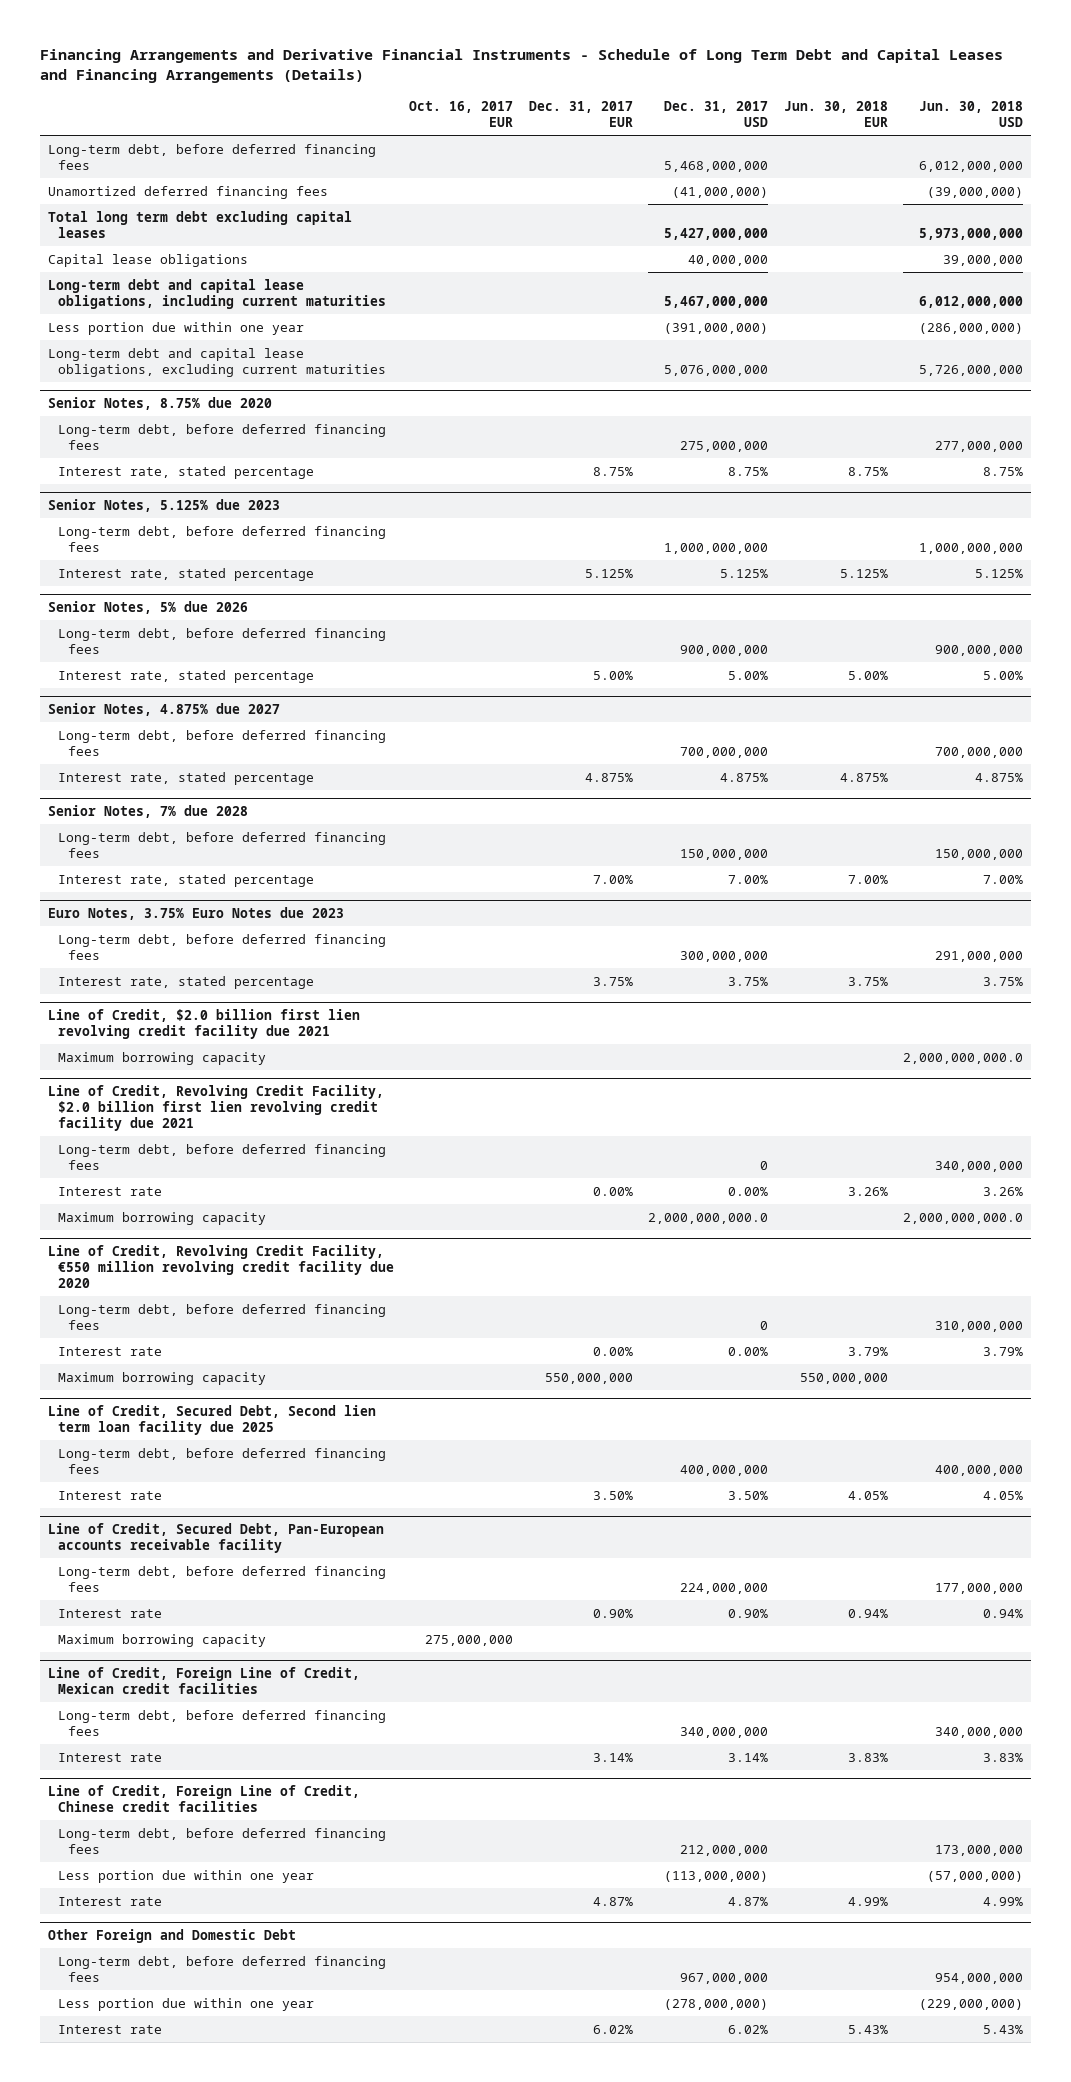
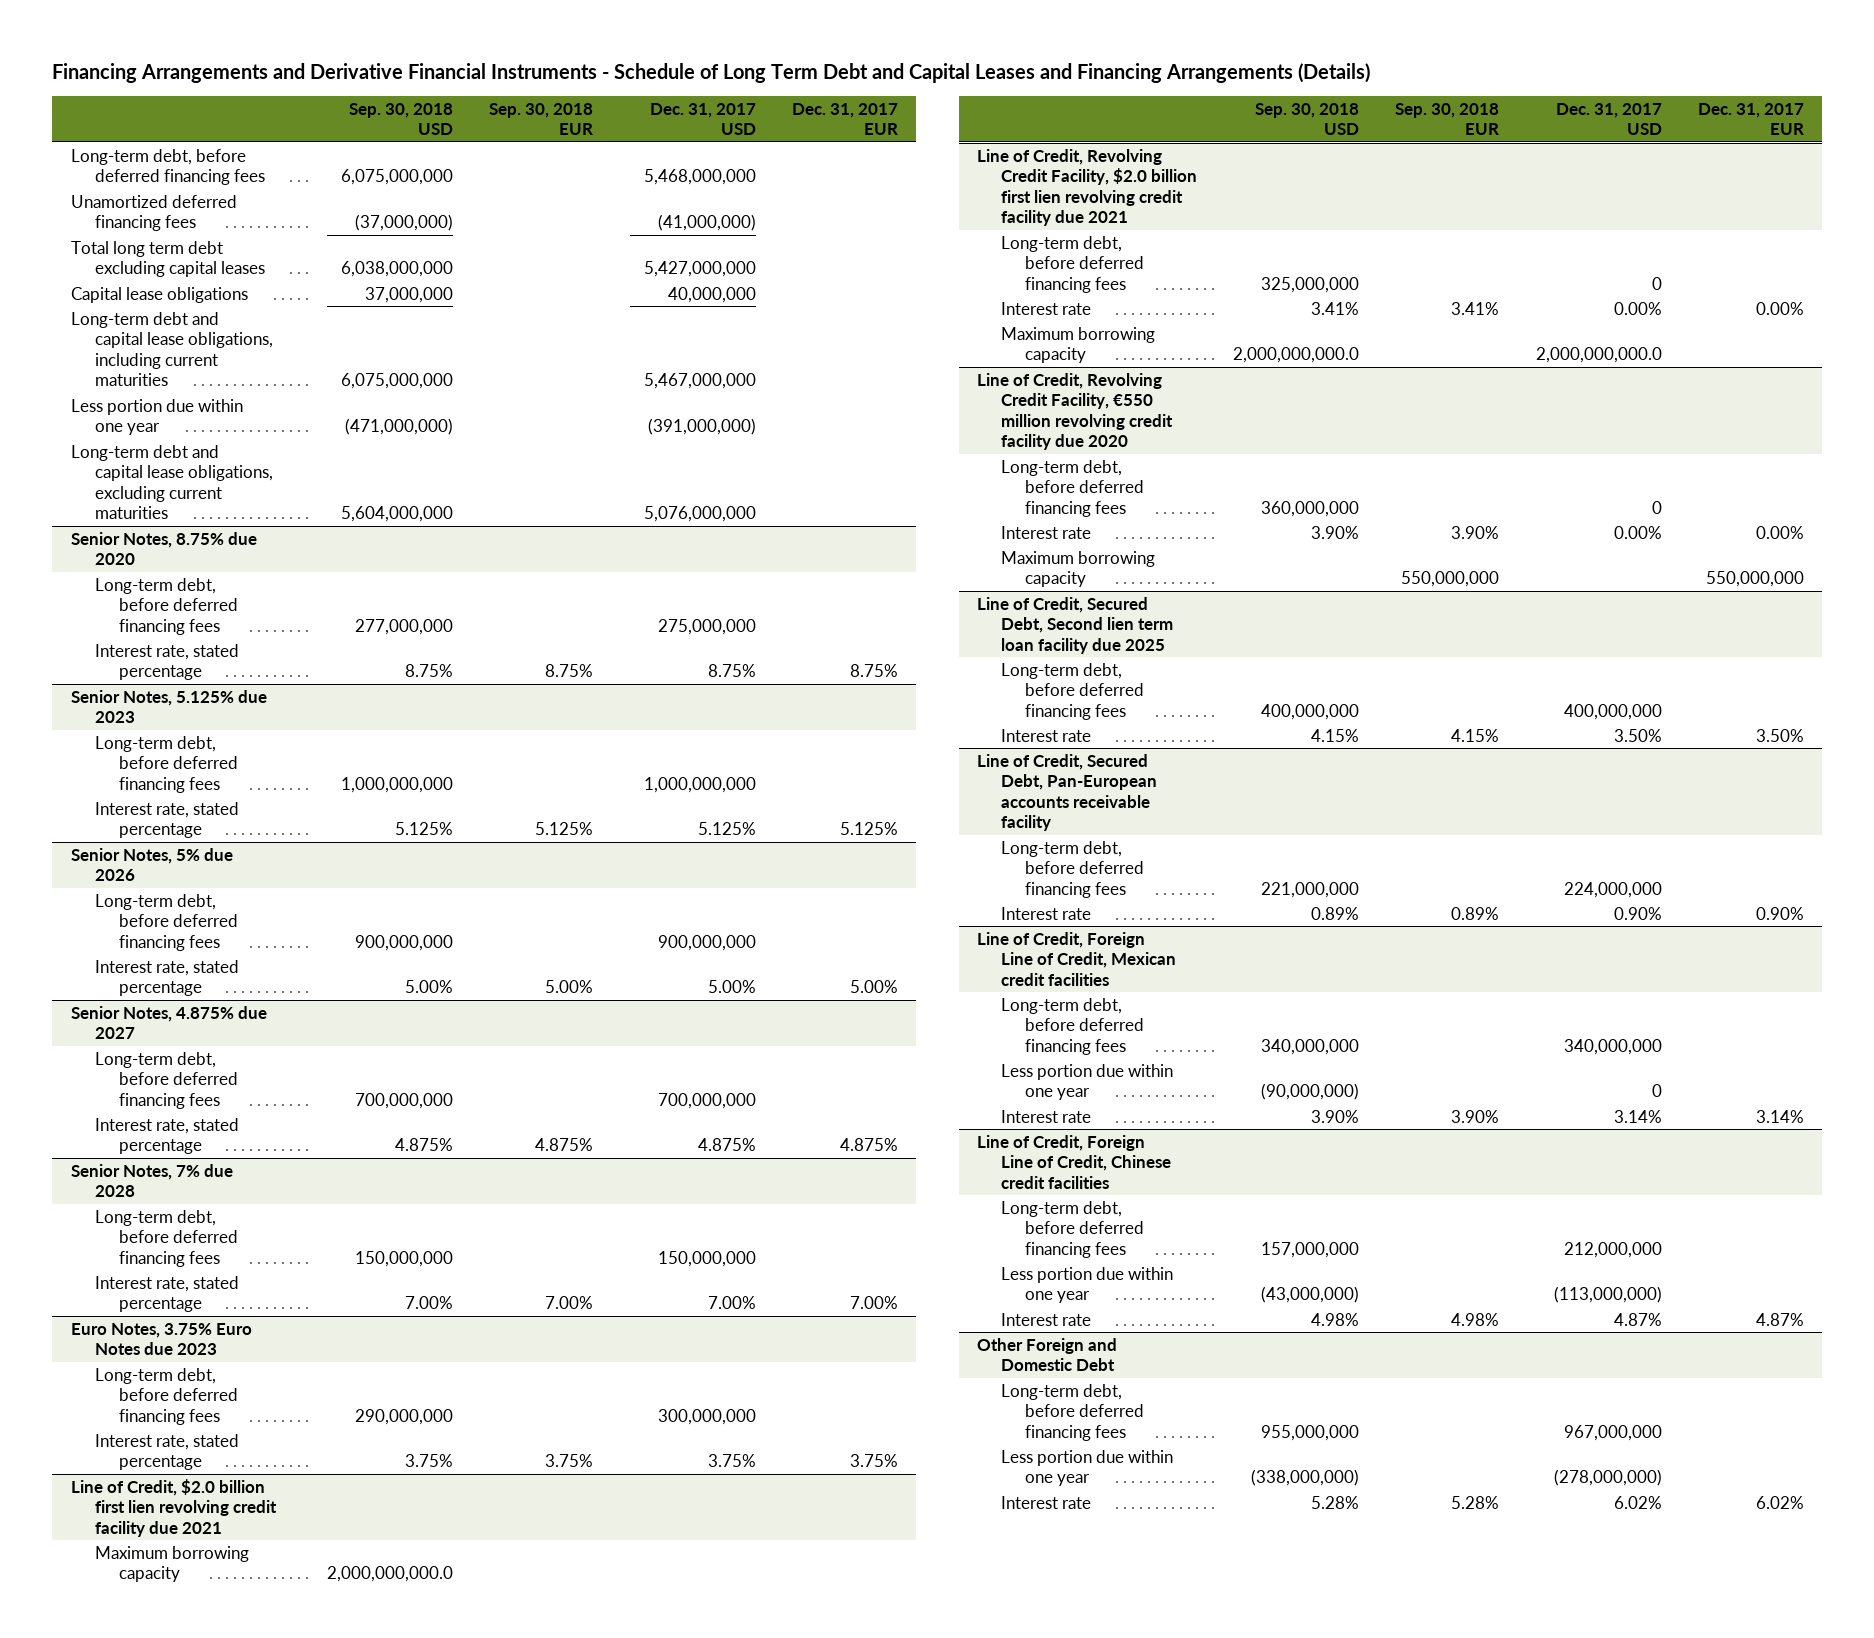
- | Oct. 16, 2017 EUR | Dec. 31, 2017 EUR | Dec. 31, 2017 USD | Jun. 30, 2018 EUR | Jun. 30, 2018 USD
+ | Sep. 30, 2018 USD | Sep. 30, 2018 EUR | Dec. 31, 2017 USD | Dec. 31, 2017 EUR
@ Line of Credit, Secured Debt, Pan-European accounts receivable facility
- Maximum borrowing capacity | 275,000,000 | | | |
@ Line of Credit, Foreign Line of Credit, Mexican credit facilities
+ Less portion due within one year | (90,000,000) | | 0 |

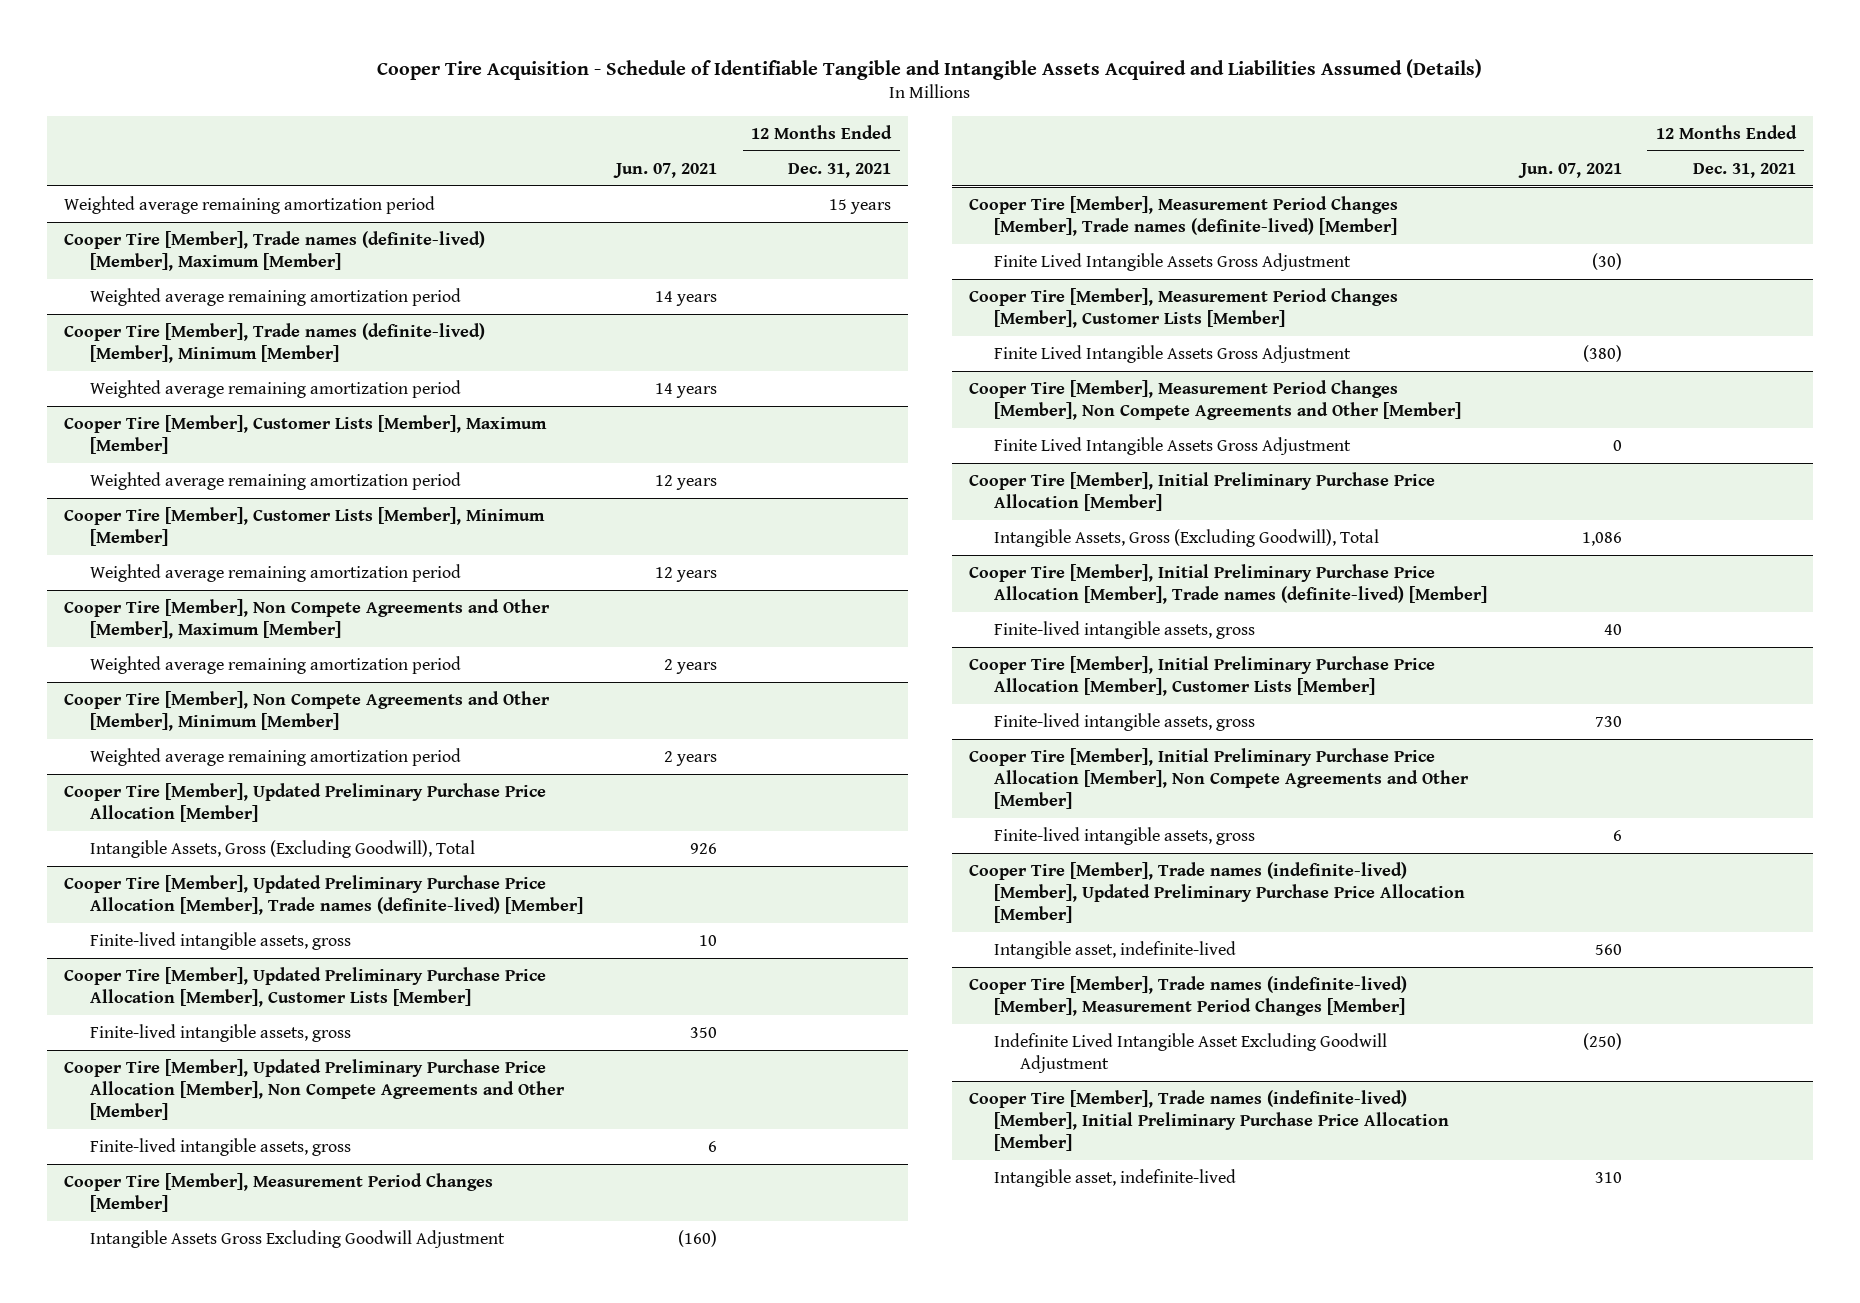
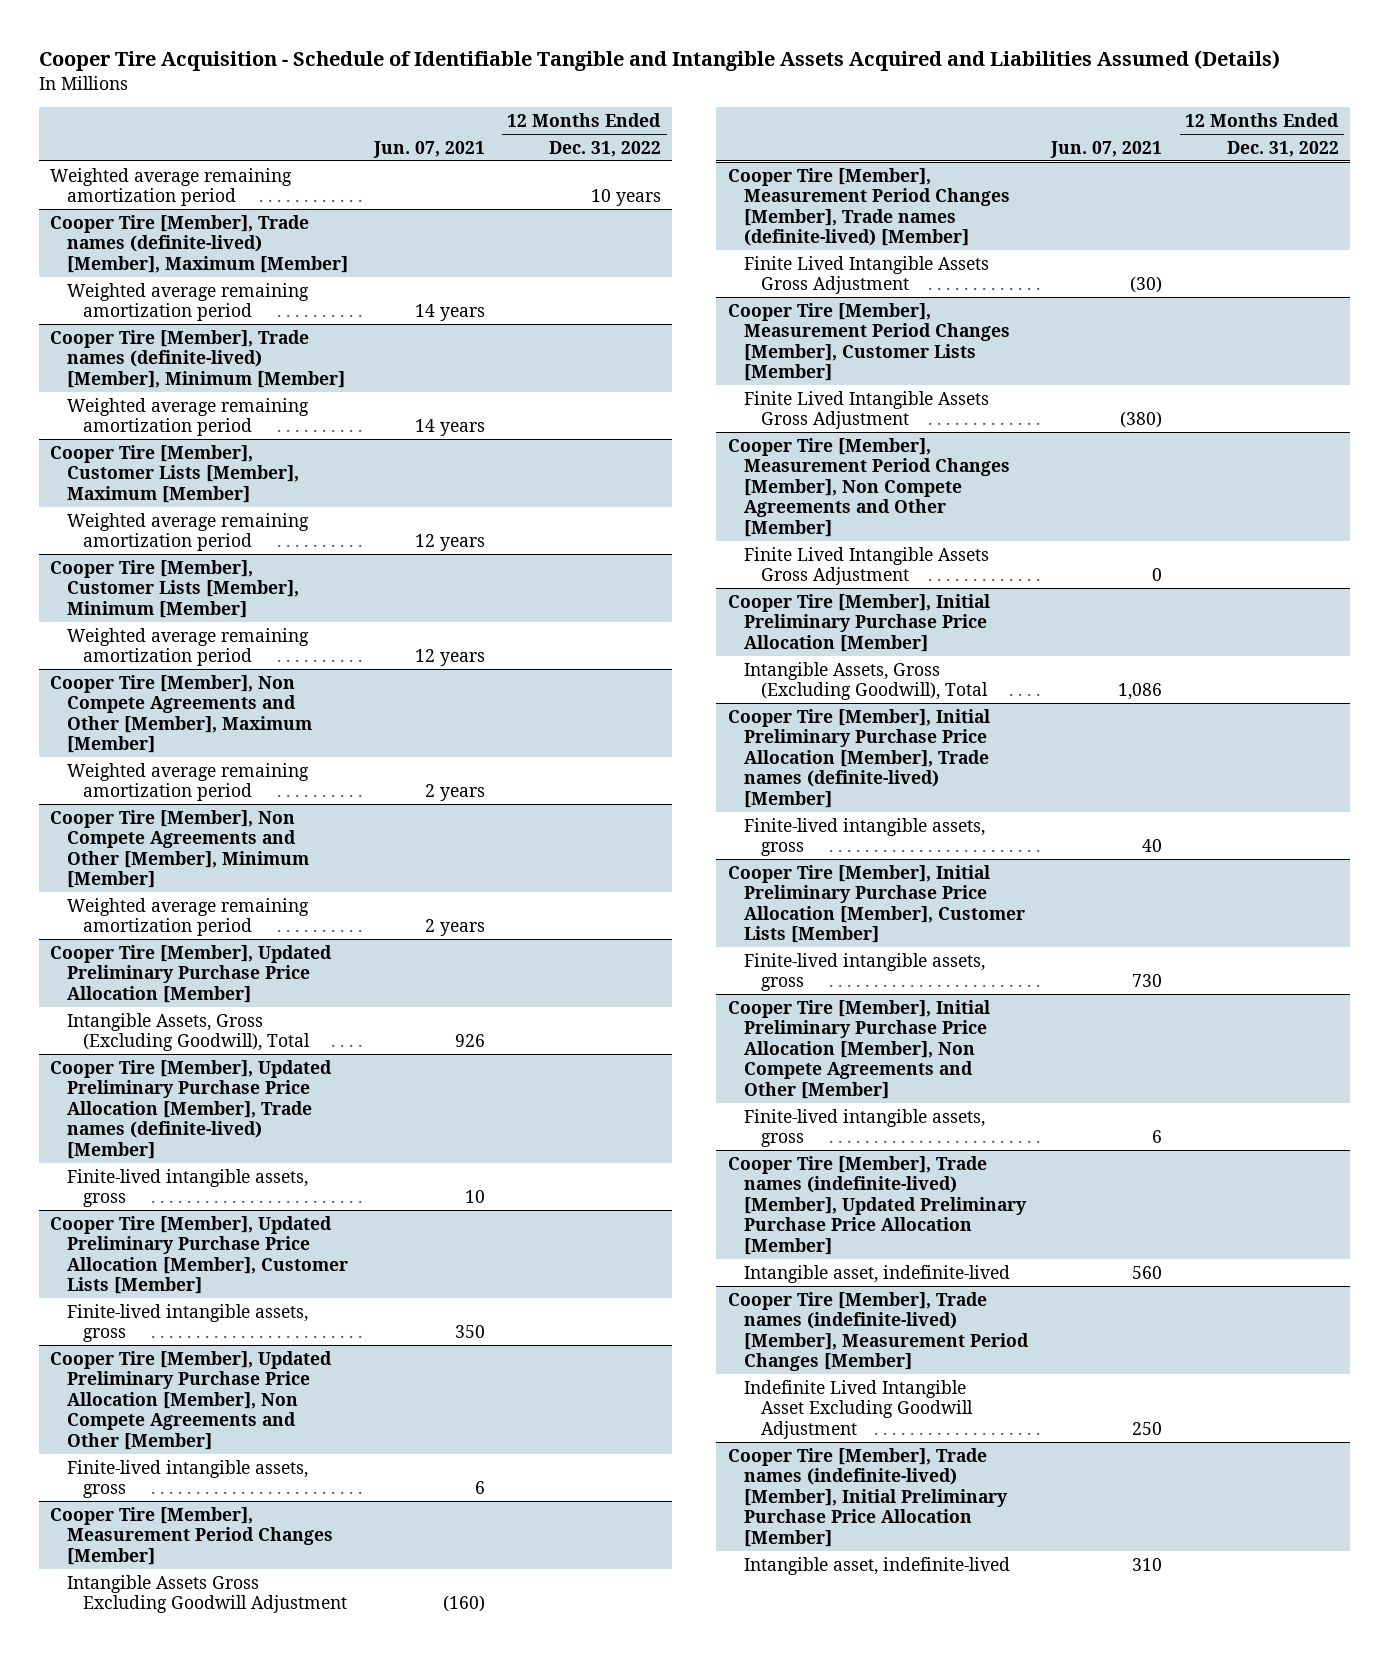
- | Jun. 07, 2021 | 12 Months Ended Dec. 31, 2021
+ | Jun. 07, 2021 | 12 Months Ended Dec. 31, 2022
@ Cooper Tire [Member], Trade names (indefinite-lived) [Member], Measurement Period Changes [Member]
- Indefinite Lived Intangible Asset Excluding Goodwill Adjustment | (250) |
+ Indefinite Lived Intangible Asset Excluding Goodwill Adjustment | 250 |

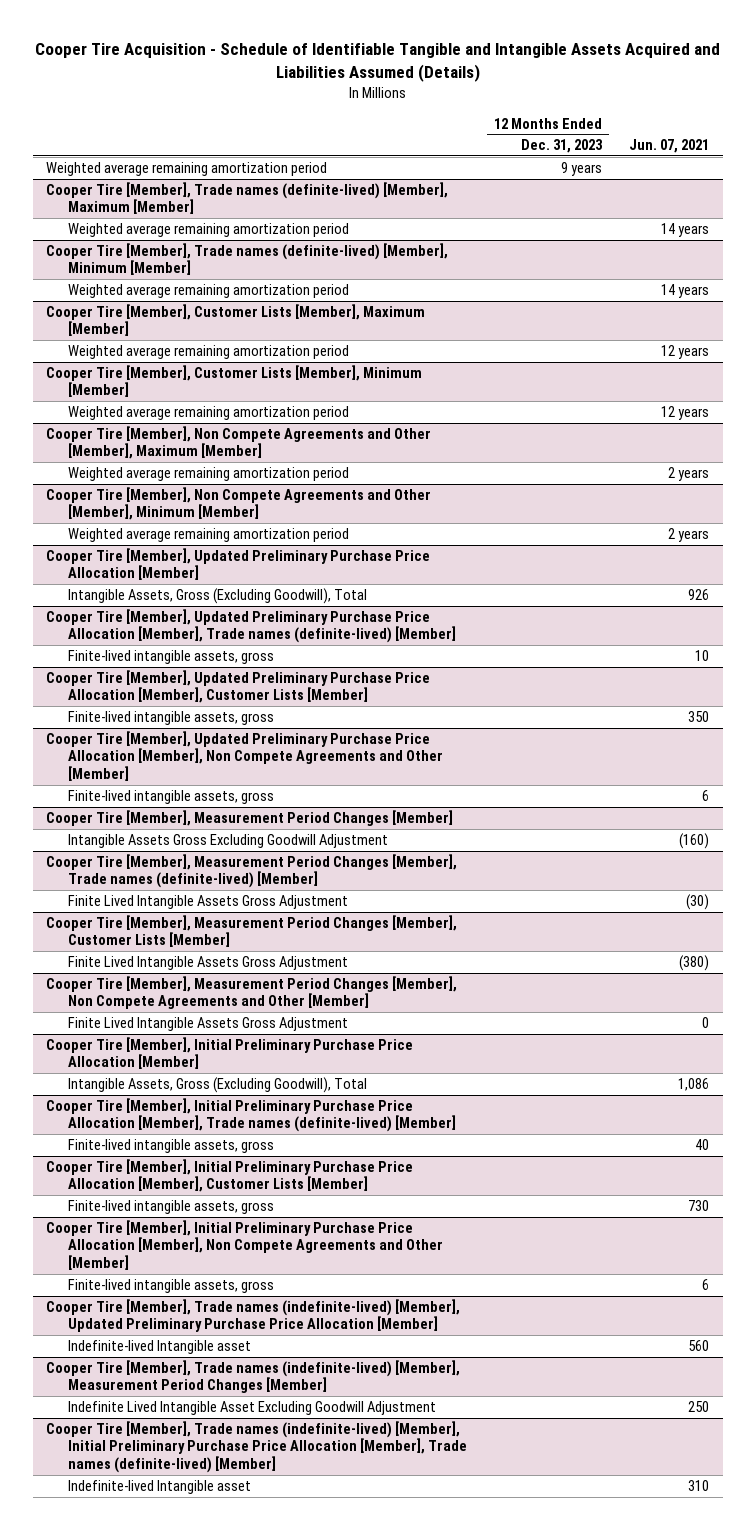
- | Jun. 07, 2021 | 12 Months Ended Dec. 31, 2022
+ | 12 Months Ended Dec. 31, 2023 | Jun. 07, 2021
@ Cooper Tire [Member], Trade names (indefinite-lived) [Member], Updated Preliminary Purchase Price Allocation [Member]
- Intangible asset, indefinite-lived | 560 |
+ Indefinite-lived Intangible asset | | 560
- Cooper Tire [Member], Trade names (indefinite-lived) [Member], Initial Preliminary Purchase Price Allocation [Member]
- Intangible asset, indefinite-lived | 310 |
+ Cooper Tire [Member], Trade names (indefinite-lived) [Member], Initial Preliminary Purchase Price Allocation [Member], Trade names (definite-lived) [Member]
+ Indefinite-lived Intangible asset | | 310

